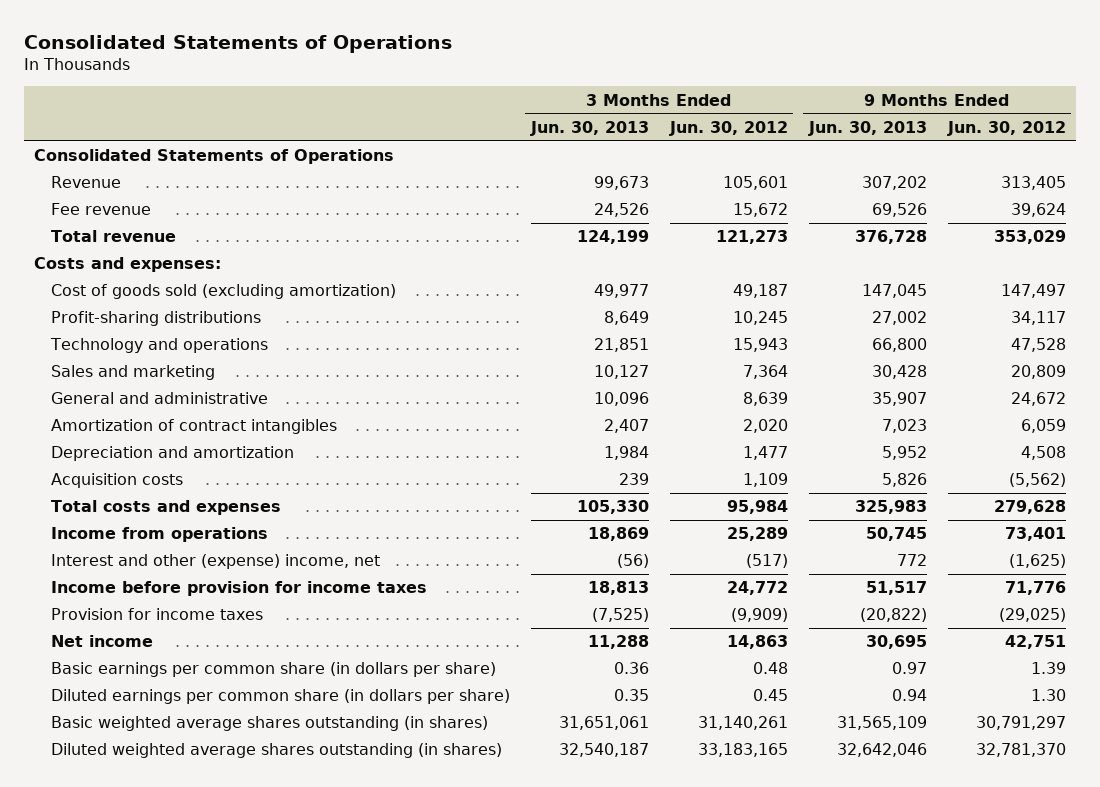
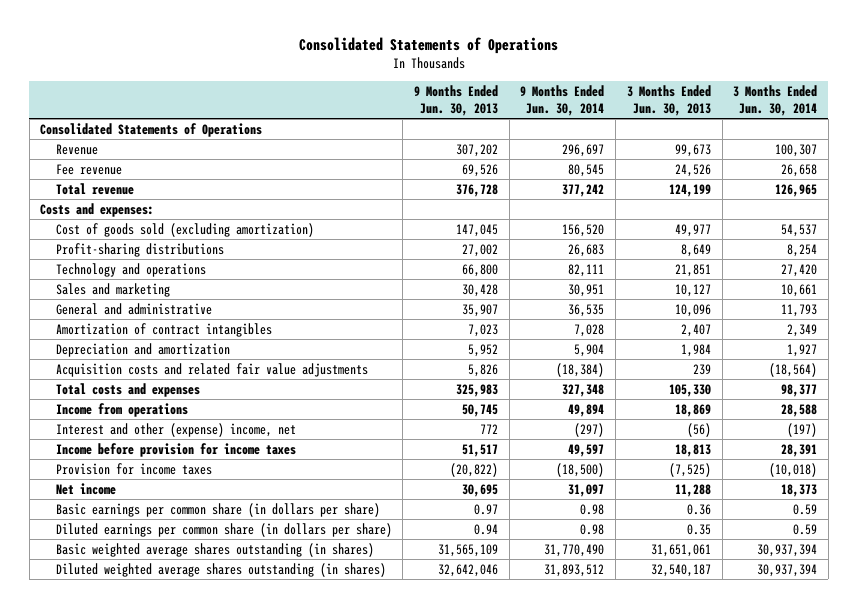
- | 3 Months Ended Jun. 30, 2013 | 3 Months Ended Jun. 30, 2012 | 9 Months Ended Jun. 30, 2013 | 9 Months Ended Jun. 30, 2012
+ | 9 Months Ended Jun. 30, 2013 | 9 Months Ended Jun. 30, 2014 | 3 Months Ended Jun. 30, 2013 | 3 Months Ended Jun. 30, 2014
- Acquisition costs | 239 | 1,109 | 5,826 | (5,562)
+ Acquisition costs and related fair value adjustments | 5,826 | (18,384) | 239 | (18,564)

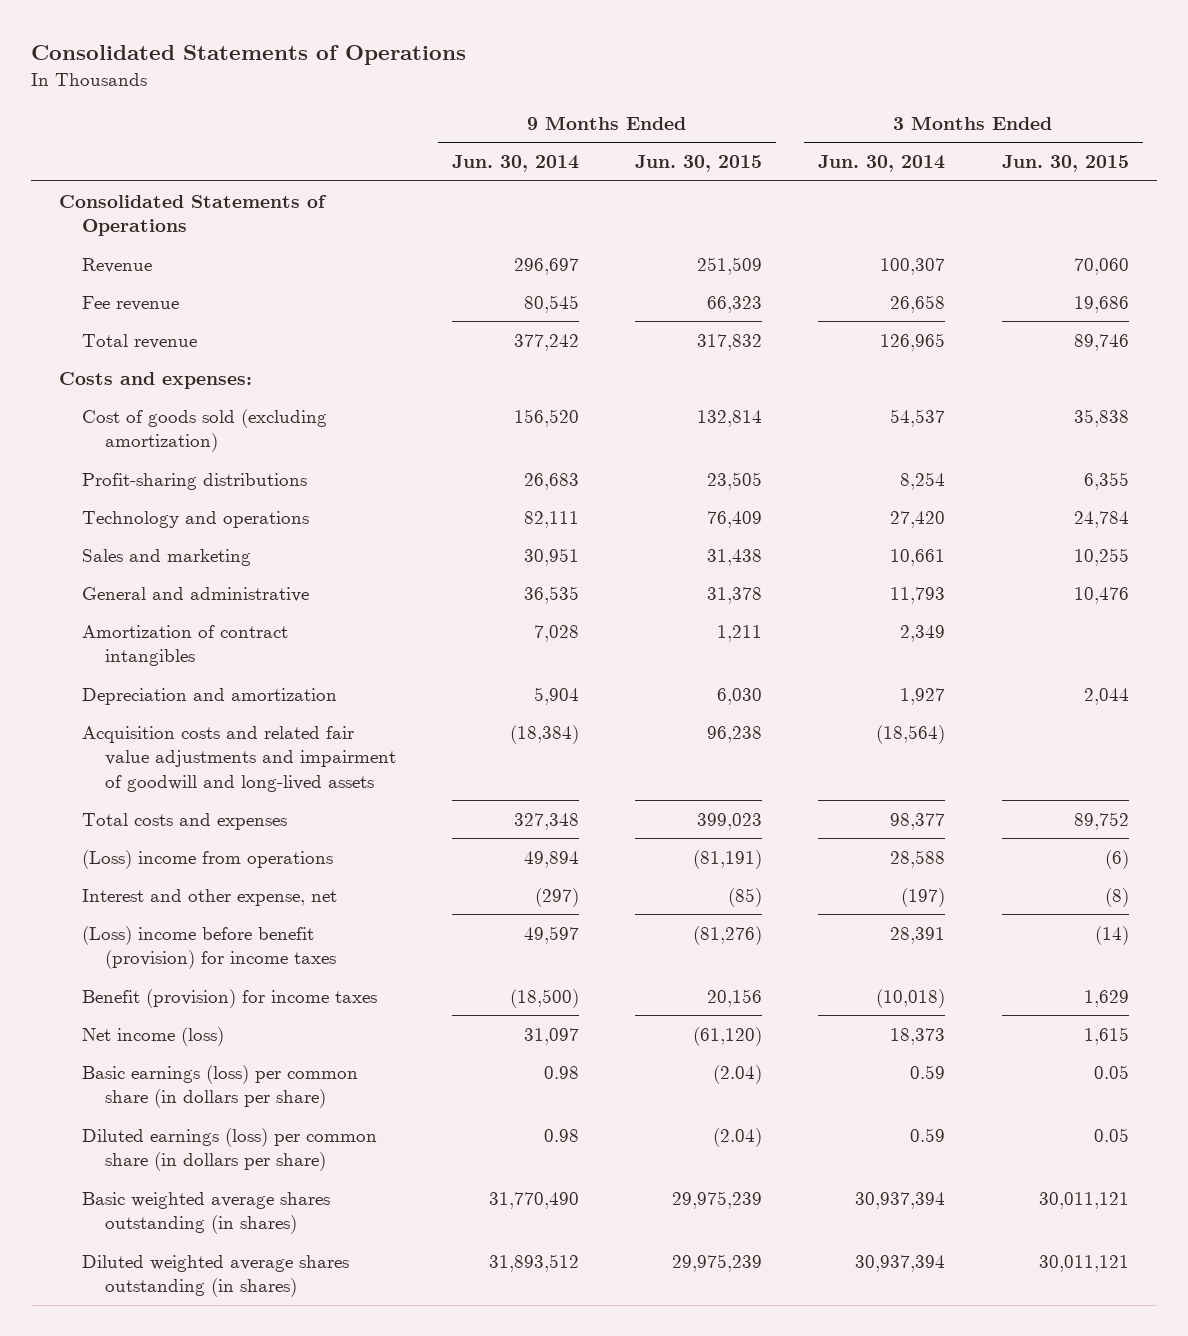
- | 9 Months Ended Jun. 30, 2013 | 9 Months Ended Jun. 30, 2014 | 3 Months Ended Jun. 30, 2013 | 3 Months Ended Jun. 30, 2014
+ | 9 Months Ended Jun. 30, 2014 | 9 Months Ended Jun. 30, 2015 | 3 Months Ended Jun. 30, 2014 | 3 Months Ended Jun. 30, 2015
- Acquisition costs and related fair value adjustments | 5,826 | (18,384) | 239 | (18,564)
+ Acquisition costs and related fair value adjustments and impairment of goodwill and long-lived assets | (18,384) | 96,238 | (18,564) |
- Income from operations | 50,745 | 49,894 | 18,869 | 28,588
- Interest and other (expense) income, net | 772 | (297) | (56) | (197)
- Income before provision for income taxes | 51,517 | 49,597 | 18,813 | 28,391
- Provision for income taxes | (20,822) | (18,500) | (7,525) | (10,018)
- Net income | 30,695 | 31,097 | 11,288 | 18,373
- Basic earnings per common share (in dollars per share) | 0.97 | 0.98 | 0.36 | 0.59
- Diluted earnings per common share (in dollars per share) | 0.94 | 0.98 | 0.35 | 0.59
+ (Loss) income from operations | 49,894 | (81,191) | 28,588 | (6)
+ Interest and other expense, net | (297) | (85) | (197) | (8)
+ (Loss) income before benefit (provision) for income taxes | 49,597 | (81,276) | 28,391 | (14)
+ Benefit (provision) for income taxes | (18,500) | 20,156 | (10,018) | 1,629
+ Net income (loss) | 31,097 | (61,120) | 18,373 | 1,615
+ Basic earnings (loss) per common share (in dollars per share) | 0.98 | (2.04) | 0.59 | 0.05
+ Diluted earnings (loss) per common share (in dollars per share) | 0.98 | (2.04) | 0.59 | 0.05

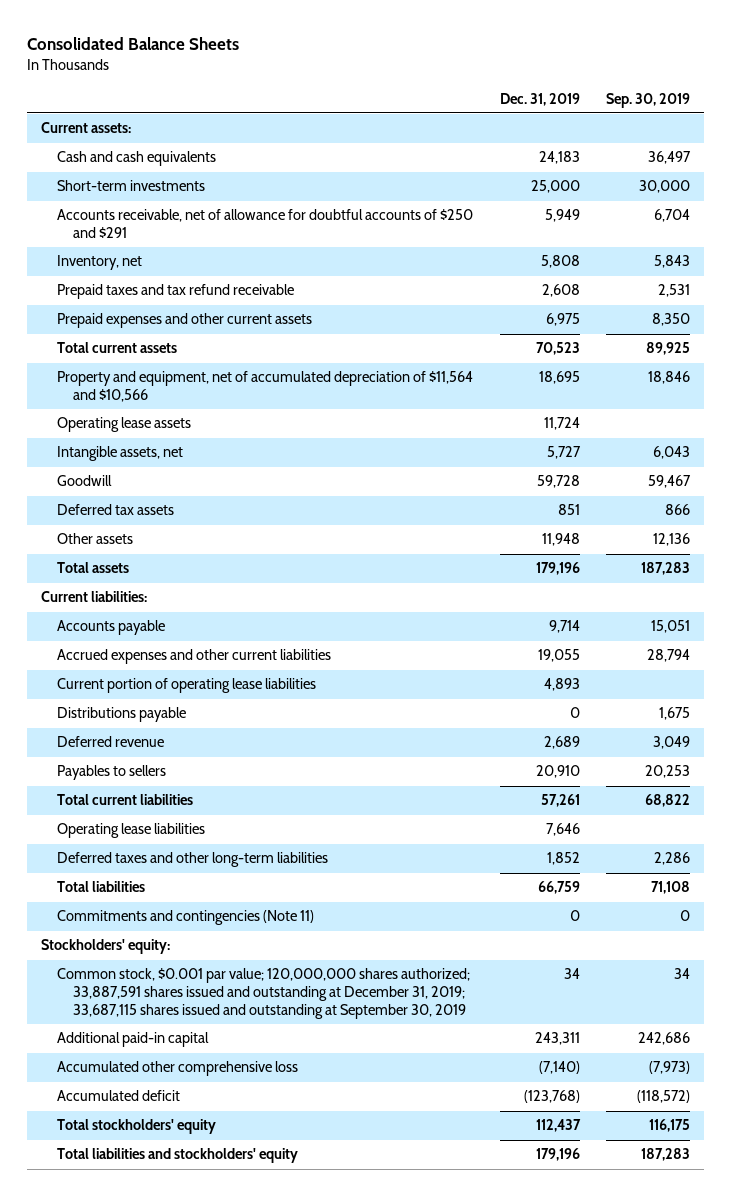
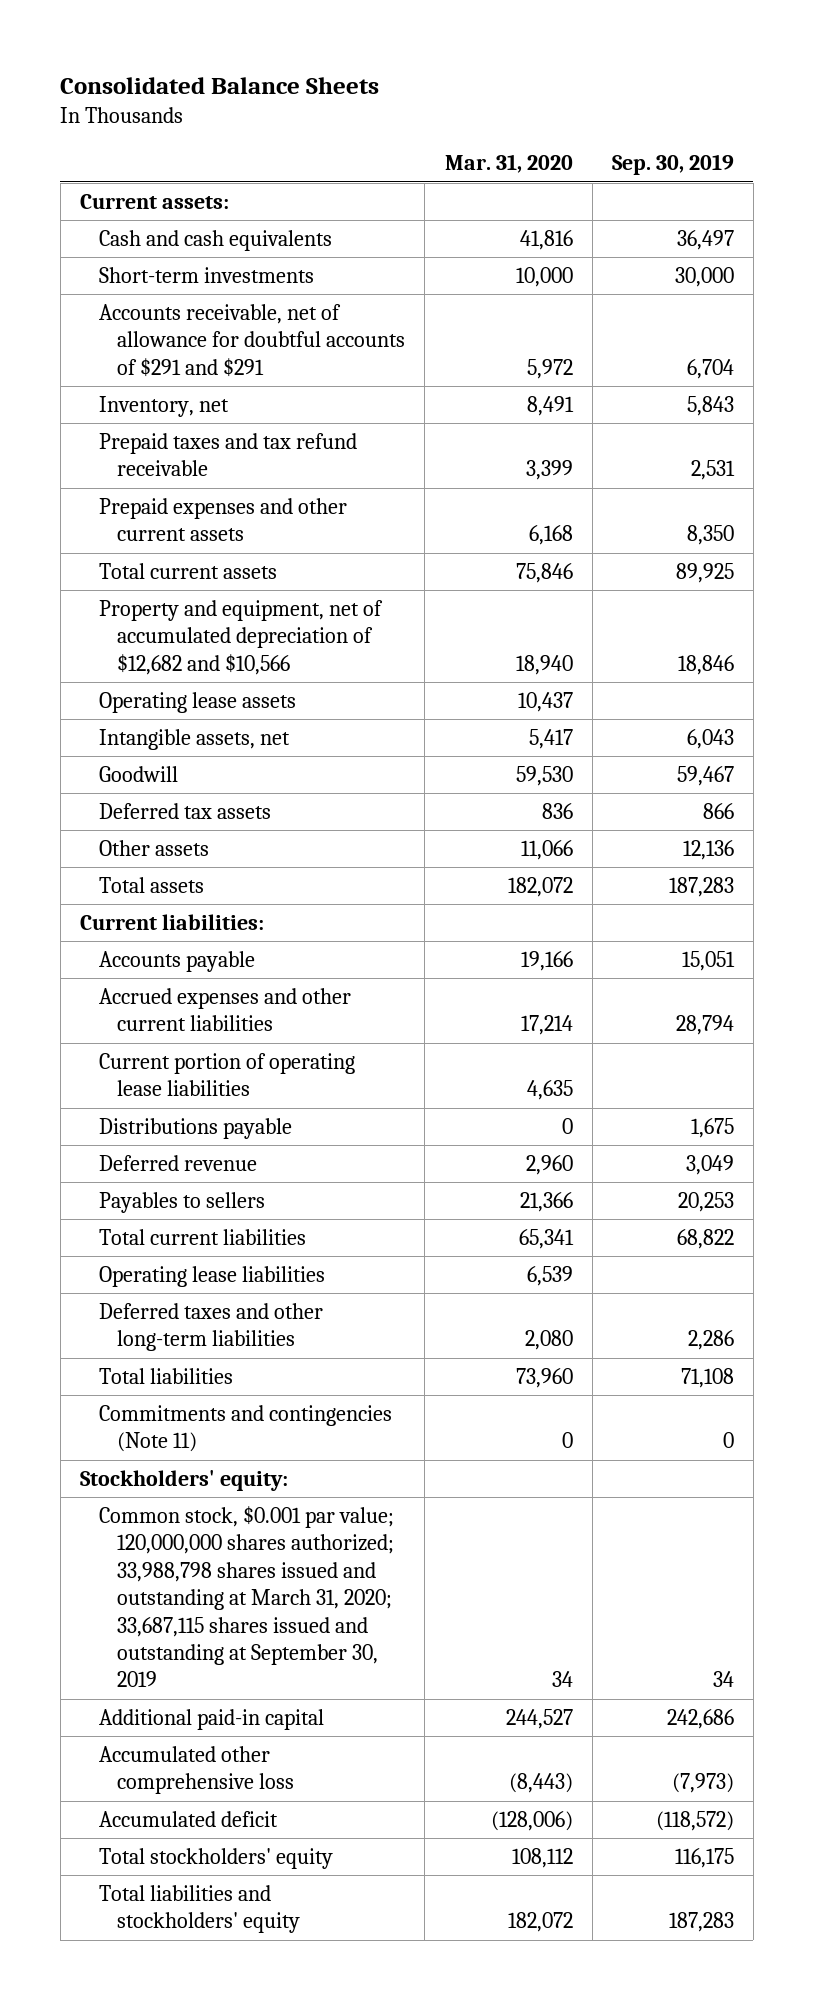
- | Dec. 31, 2019 | Sep. 30, 2019
+ | Mar. 31, 2020 | Sep. 30, 2019
- Accounts receivable, net of allowance for doubtful accounts of $250 and $291 | 5,949 | 6,704
+ Accounts receivable, net of allowance for doubtful accounts of $291 and $291 | 5,972 | 6,704
- Property and equipment, net of accumulated depreciation of $11,564 and $10,566 | 18,695 | 18,846
+ Property and equipment, net of accumulated depreciation of $12,682 and $10,566 | 18,940 | 18,846
- Common stock, $0.001 par value; 120,000,000 shares authorized; 33,887,591 shares issued and outstanding at December 31, 2019; 33,687,115 shares issued and outstanding at September 30, 2019 | 34 | 34
+ Common stock, $0.001 par value; 120,000,000 shares authorized; 33,988,798 shares issued and outstanding at March 31, 2020; 33,687,115 shares issued and outstanding at September 30, 2019 | 34 | 34

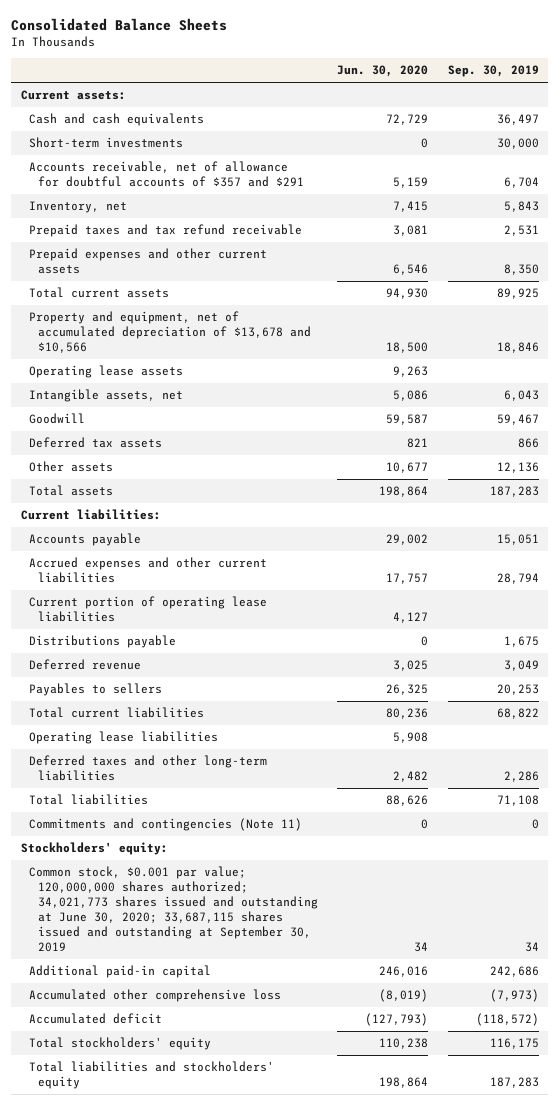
- | Mar. 31, 2020 | Sep. 30, 2019
+ | Jun. 30, 2020 | Sep. 30, 2019
- Accounts receivable, net of allowance for doubtful accounts of $291 and $291 | 5,972 | 6,704
+ Accounts receivable, net of allowance for doubtful accounts of $357 and $291 | 5,159 | 6,704
- Property and equipment, net of accumulated depreciation of $12,682 and $10,566 | 18,940 | 18,846
+ Property and equipment, net of accumulated depreciation of $13,678 and $10,566 | 18,500 | 18,846
- Common stock, $0.001 par value; 120,000,000 shares authorized; 33,988,798 shares issued and outstanding at March 31, 2020; 33,687,115 shares issued and outstanding at September 30, 2019 | 34 | 34
+ Common stock, $0.001 par value; 120,000,000 shares authorized; 34,021,773 shares issued and outstanding at June 30, 2020; 33,687,115 shares issued and outstanding at September 30, 2019 | 34 | 34

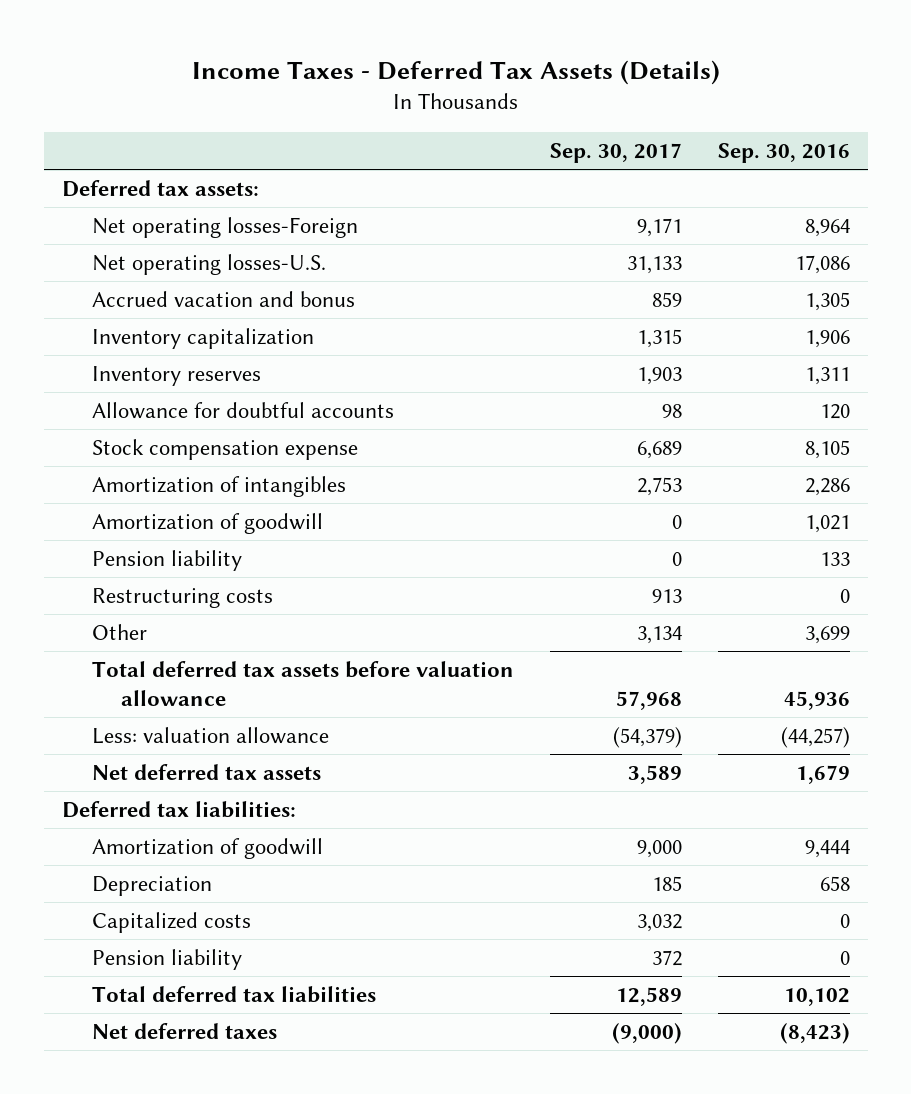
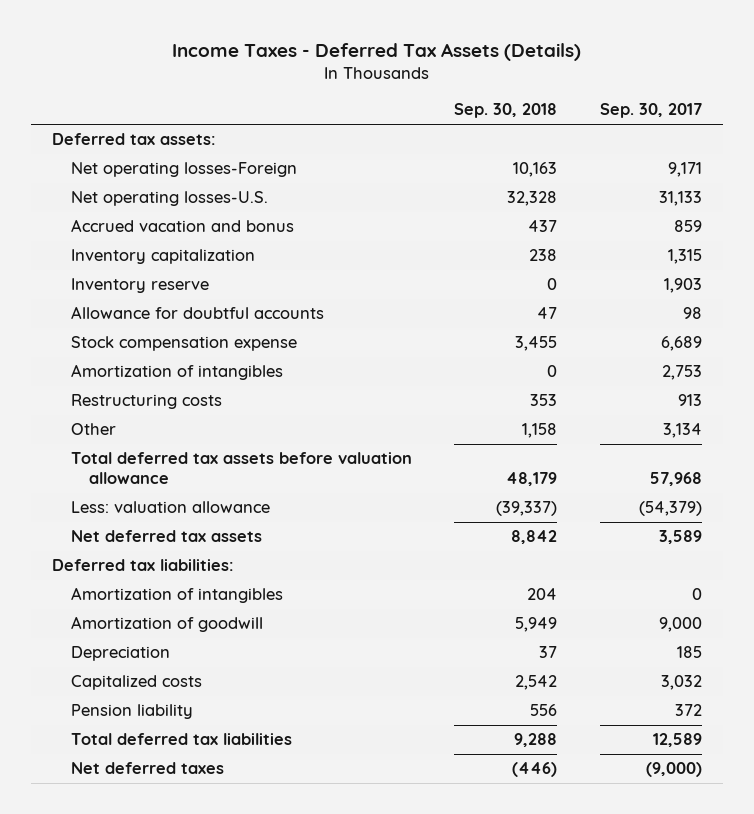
- | Sep. 30, 2017 | Sep. 30, 2016
+ | Sep. 30, 2018 | Sep. 30, 2017
- Inventory reserves | 1,903 | 1,311
+ Inventory reserve | 0 | 1,903
- Amortization of goodwill | 0 | 1,021
- Pension liability | 0 | 133
+ Amortization of intangibles | 204 | 0

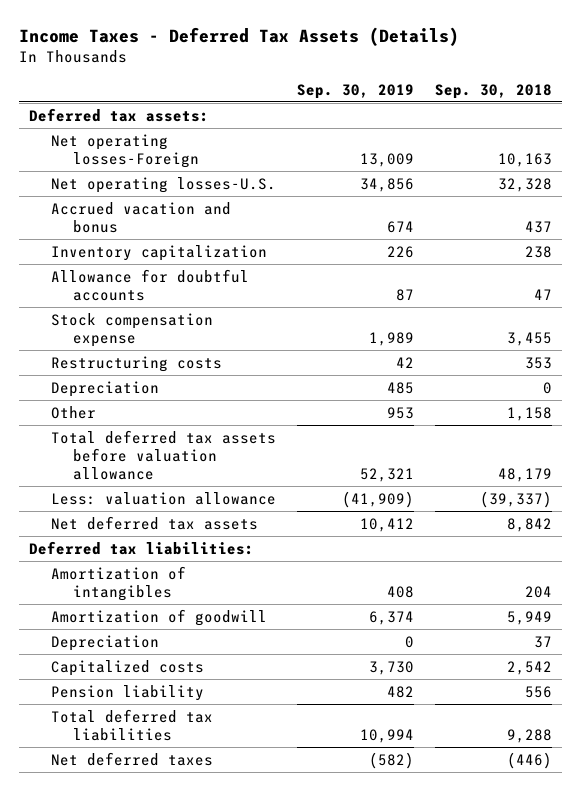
- | Sep. 30, 2018 | Sep. 30, 2017
+ | Sep. 30, 2019 | Sep. 30, 2018
- Inventory reserve | 0 | 1,903
- Amortization of intangibles | 0 | 2,753
+ Depreciation | 485 | 0

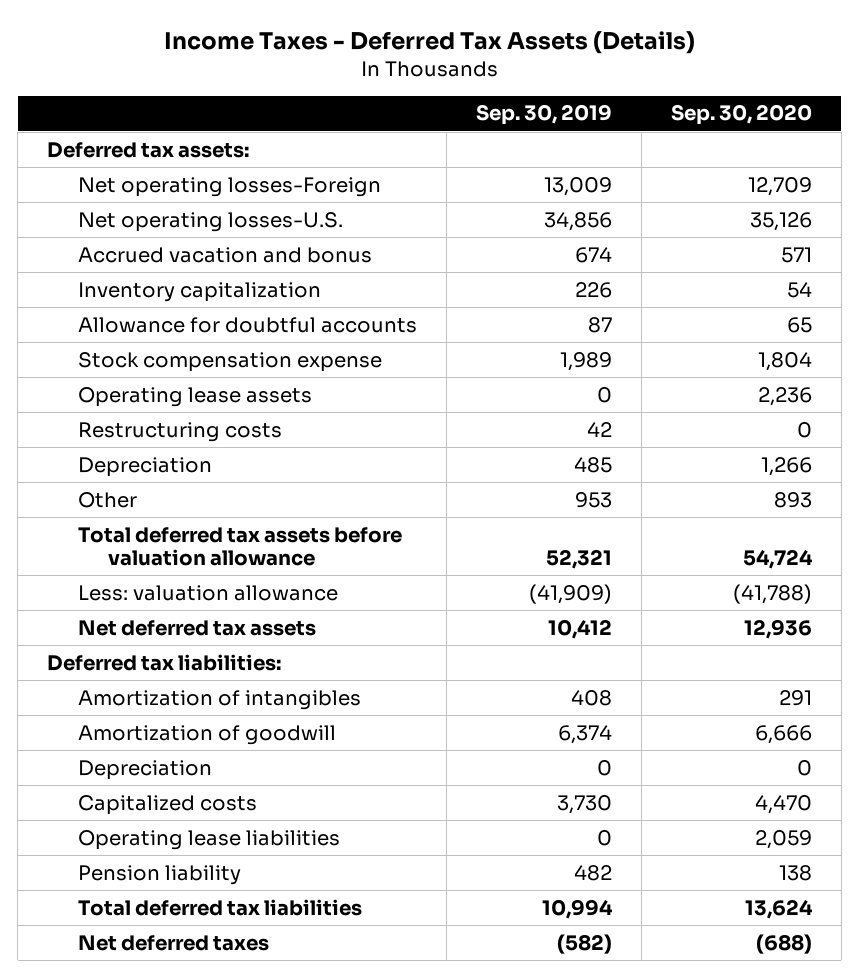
- | Sep. 30, 2019 | Sep. 30, 2018
+ | Sep. 30, 2019 | Sep. 30, 2020
+ Operating lease assets | 0 | 2,236
+ Operating lease liabilities | 0 | 2,059

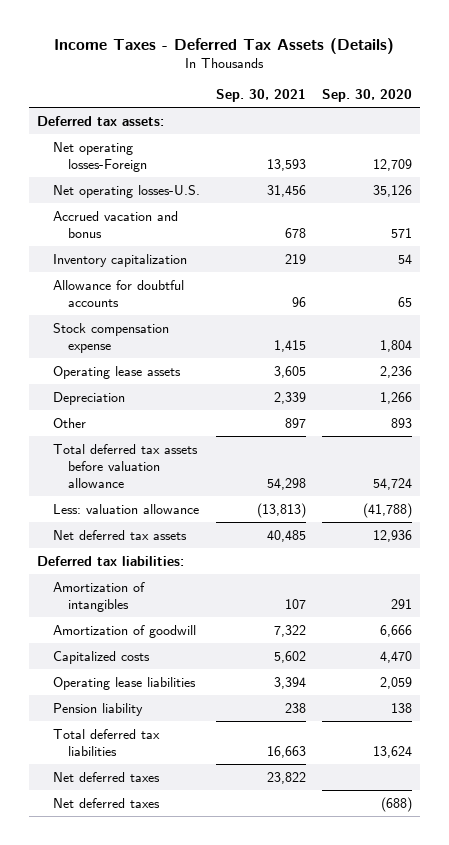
- | Sep. 30, 2019 | Sep. 30, 2020
+ | Sep. 30, 2021 | Sep. 30, 2020
- Restructuring costs | 42 | 0
- Depreciation | 0 | 0
+ Net deferred taxes | 23,822 |

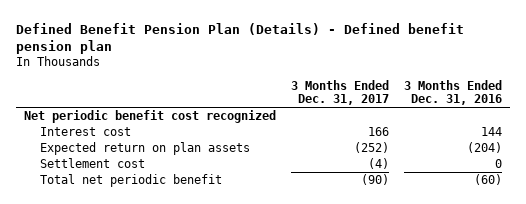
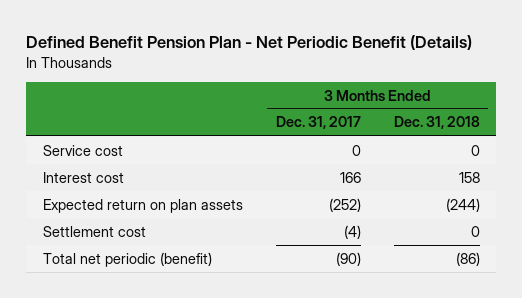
- Defined Benefit Pension Plan (Details) - Defined benefit pension plan
+ Defined Benefit Pension Plan - Net Periodic Benefit (Details)
- | 3 Months Ended Dec. 31, 2017 | 3 Months Ended Dec. 31, 2016
+ | 3 Months Ended Dec. 31, 2017 | 3 Months Ended Dec. 31, 2018
- Net periodic benefit cost recognized
+ Service cost | 0 | 0
- Total net periodic benefit | (90) | (60)
+ Total net periodic (benefit) | (90) | (86)

